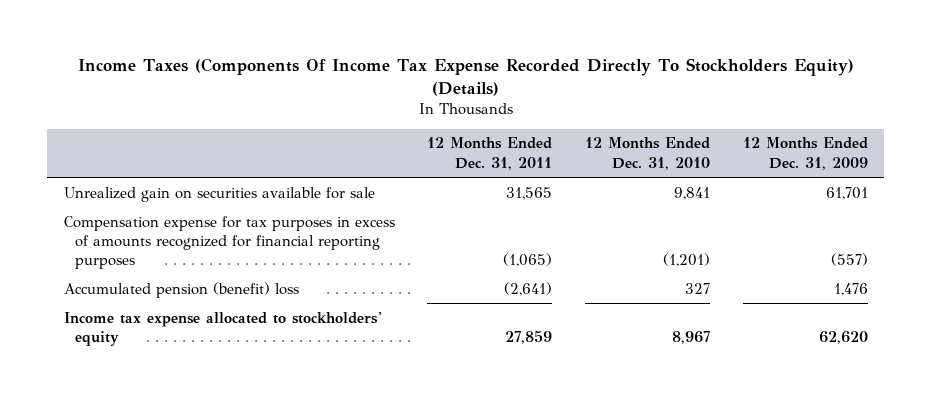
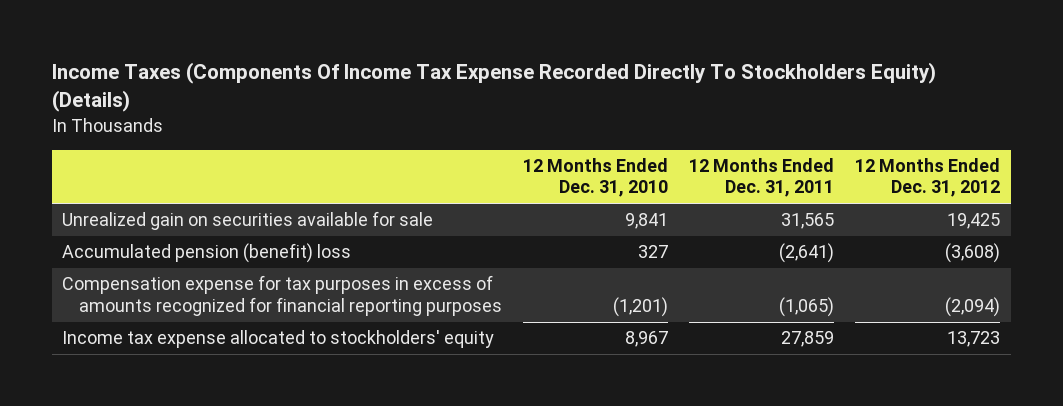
- | 12 Months Ended Dec. 31, 2011 | 12 Months Ended Dec. 31, 2010 | 12 Months Ended Dec. 31, 2009
+ | 12 Months Ended Dec. 31, 2010 | 12 Months Ended Dec. 31, 2011 | 12 Months Ended Dec. 31, 2012
moved down: Compensation expense for tax purposes in excess of amounts recognized for financial reporting purposes | (1,201) | (1,065) | (2,094)

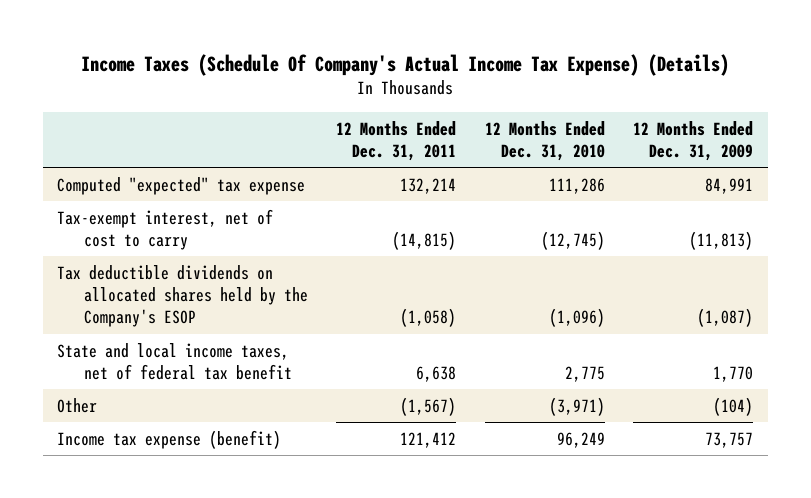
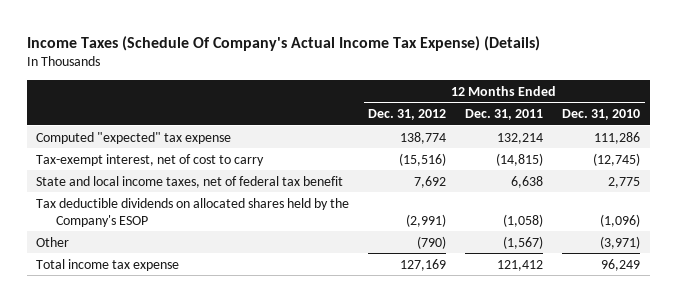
- | 12 Months Ended Dec. 31, 2011 | 12 Months Ended Dec. 31, 2010 | 12 Months Ended Dec. 31, 2009
+ | 12 Months Ended Dec. 31, 2012 | 12 Months Ended Dec. 31, 2011 | 12 Months Ended Dec. 31, 2010
moved down: Tax deductible dividends on allocated shares held by the Company's ESOP | (2,991) | (1,058) | (1,096)
- Income tax expense (benefit) | 121,412 | 96,249 | 73,757
+ Total income tax expense | 127,169 | 121,412 | 96,249

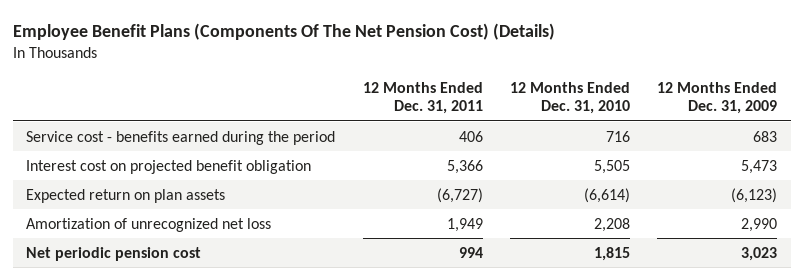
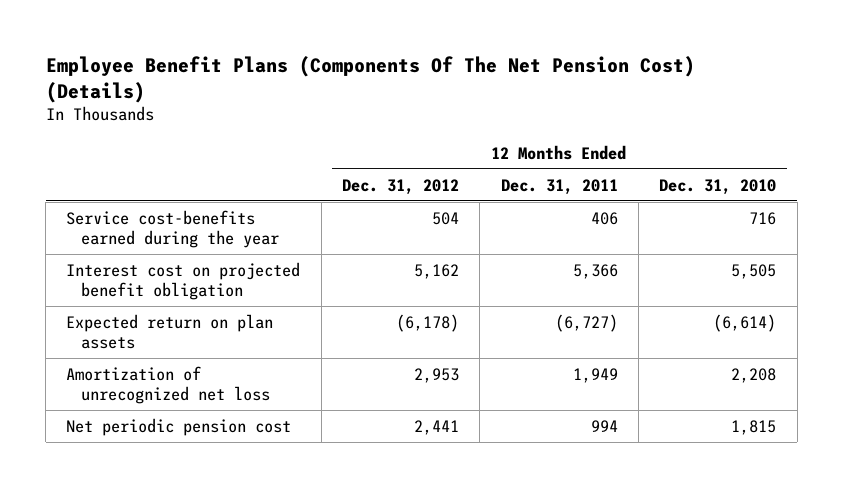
- | 12 Months Ended Dec. 31, 2011 | 12 Months Ended Dec. 31, 2010 | 12 Months Ended Dec. 31, 2009
+ | 12 Months Ended Dec. 31, 2012 | 12 Months Ended Dec. 31, 2011 | 12 Months Ended Dec. 31, 2010
- Service cost - benefits earned during the period | 406 | 716 | 683
+ Service cost-benefits earned during the year | 504 | 406 | 716

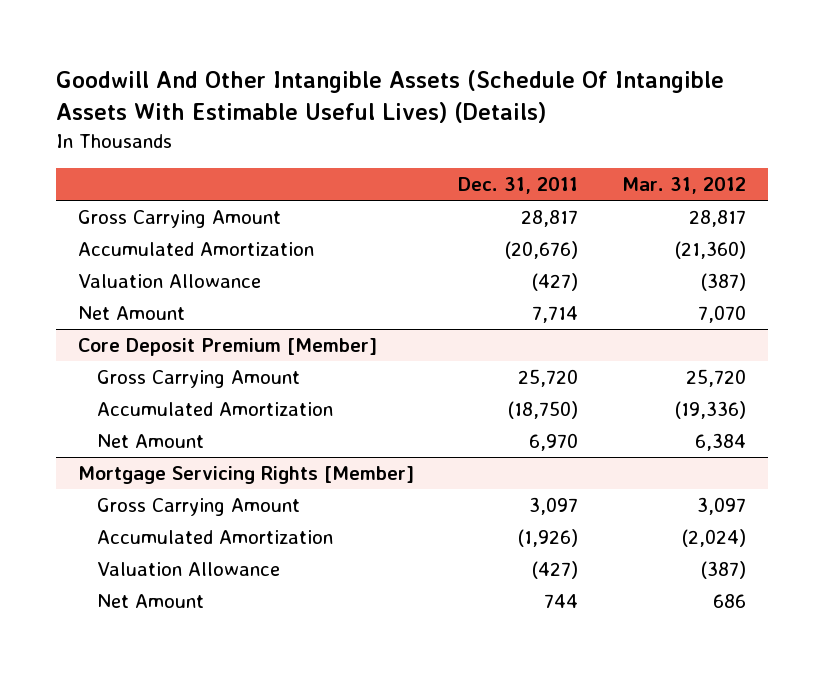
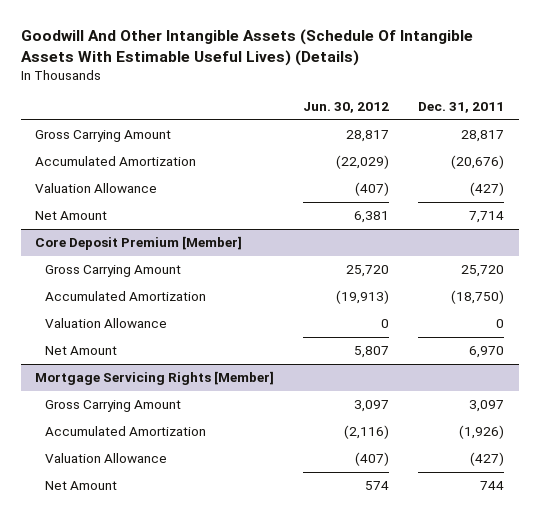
- | Dec. 31, 2011 | Mar. 31, 2012
+ | Jun. 30, 2012 | Dec. 31, 2011
@ Core Deposit Premium [Member]
+ Valuation Allowance | 0 | 0

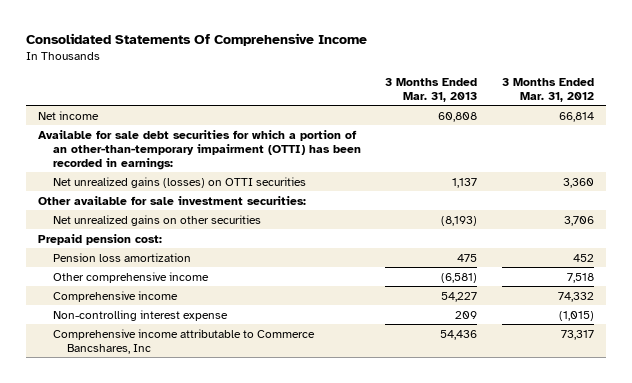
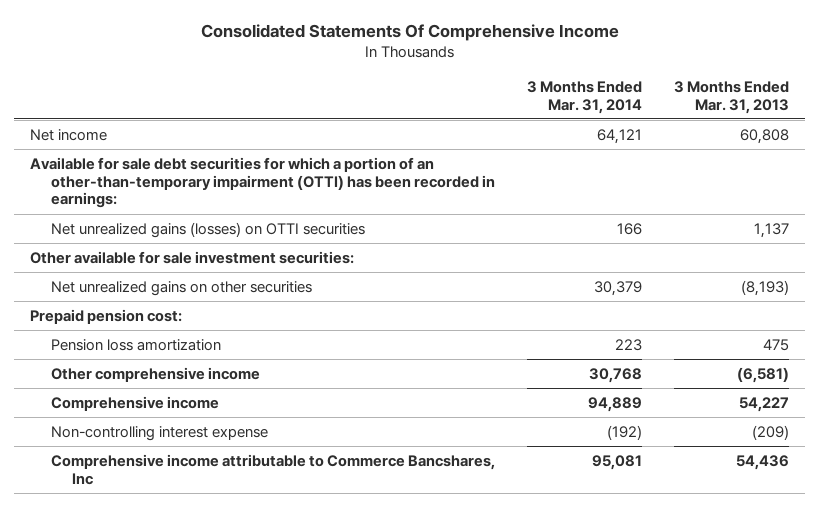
- | 3 Months Ended Mar. 31, 2013 | 3 Months Ended Mar. 31, 2012
+ | 3 Months Ended Mar. 31, 2014 | 3 Months Ended Mar. 31, 2013
- Non-controlling interest expense | 209 | (1,015)
+ Non-controlling interest expense | (192) | (209)

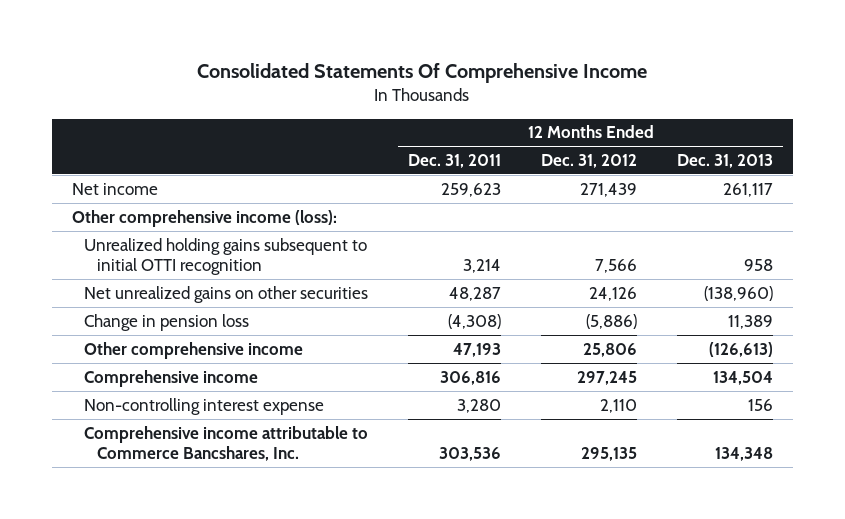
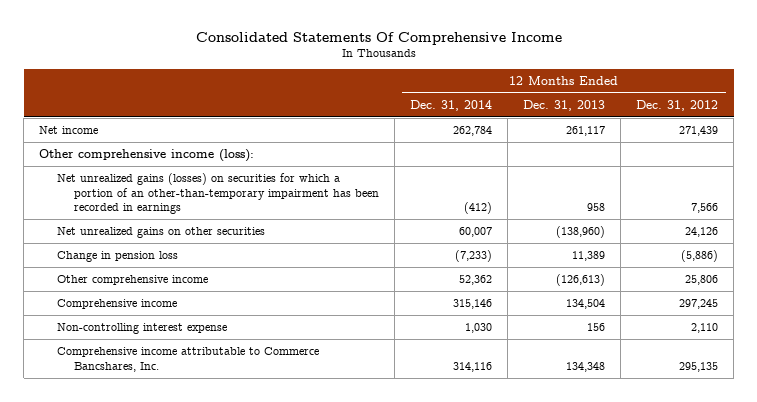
- | 12 Months Ended Dec. 31, 2011 | 12 Months Ended Dec. 31, 2012 | 12 Months Ended Dec. 31, 2013
+ | 12 Months Ended Dec. 31, 2014 | 12 Months Ended Dec. 31, 2013 | 12 Months Ended Dec. 31, 2012
- Unrealized holding gains subsequent to initial OTTI recognition | 3,214 | 7,566 | 958
+ Net unrealized gains (losses) on securities for which a portion of an other-than-temporary impairment has been recorded in earnings | (412) | 958 | 7,566

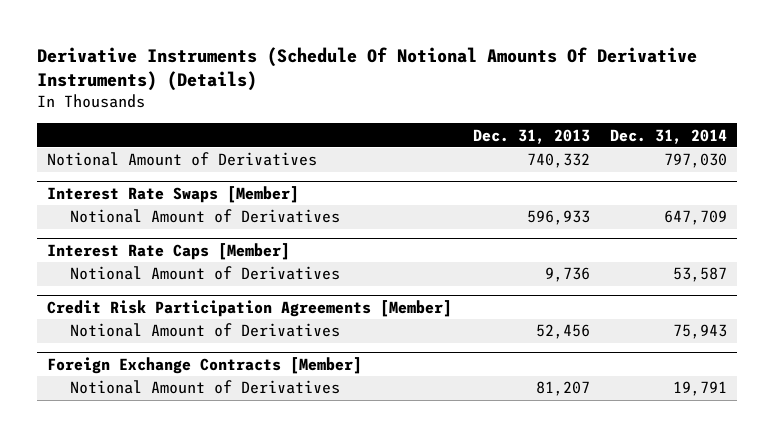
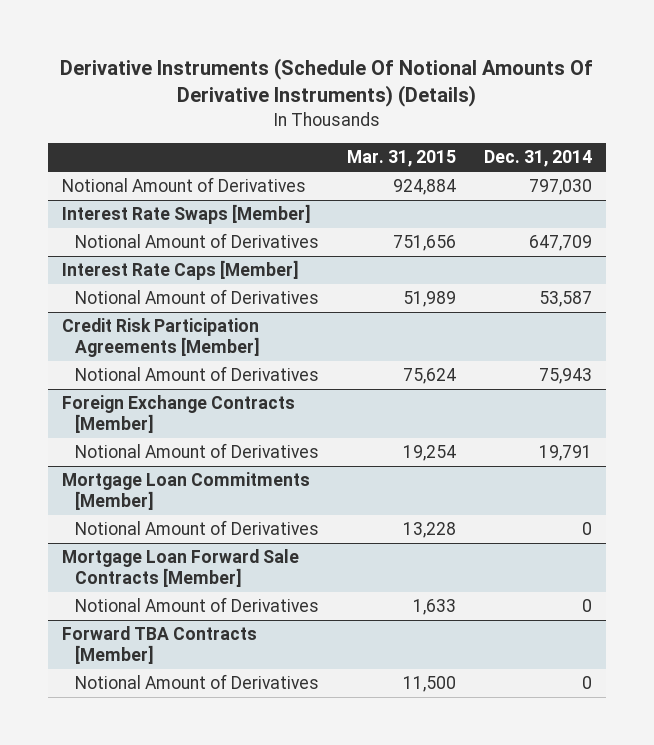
- | Dec. 31, 2013 | Dec. 31, 2014
+ | Mar. 31, 2015 | Dec. 31, 2014
+ Mortgage Loan Commitments [Member]
+ Notional Amount of Derivatives | 13,228 | 0
+ Mortgage Loan Forward Sale Contracts [Member]
+ Notional Amount of Derivatives | 1,633 | 0
+ Forward TBA Contracts [Member]
+ Notional Amount of Derivatives | 11,500 | 0

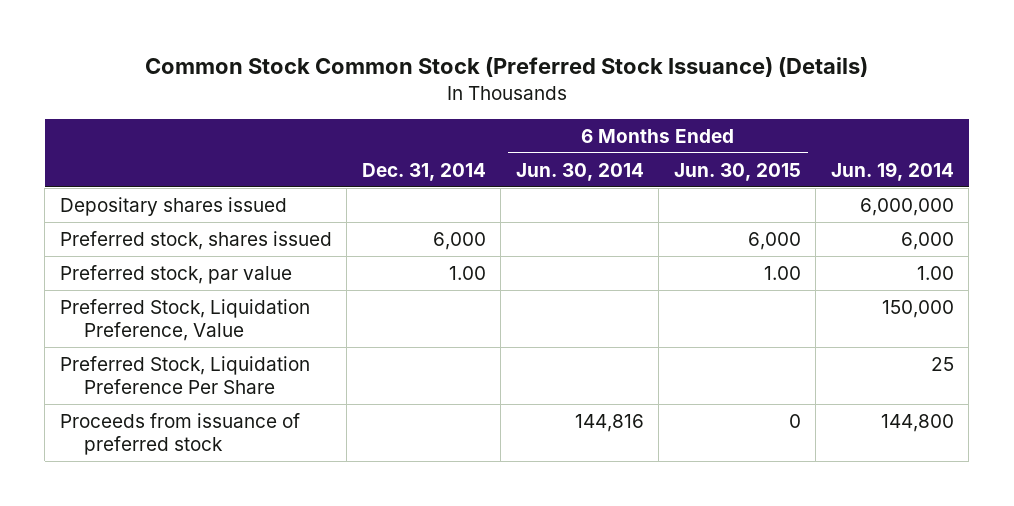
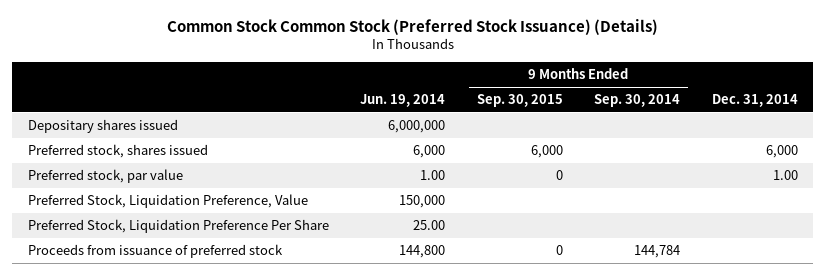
- | Dec. 31, 2014 | 6 Months Ended Jun. 30, 2014 | 6 Months Ended Jun. 30, 2015 | Jun. 19, 2014
+ | Jun. 19, 2014 | 9 Months Ended Sep. 30, 2015 | 9 Months Ended Sep. 30, 2014 | Dec. 31, 2014
- Preferred Stock, Liquidation Preference Per Share | | | | 25
+ Preferred Stock, Liquidation Preference Per Share | 25.00 | | |

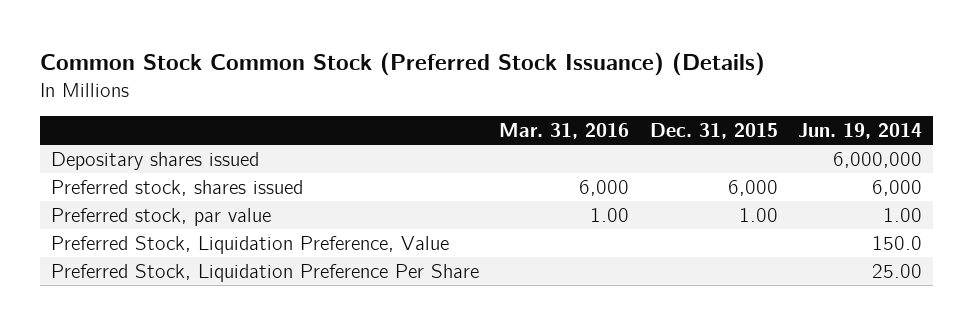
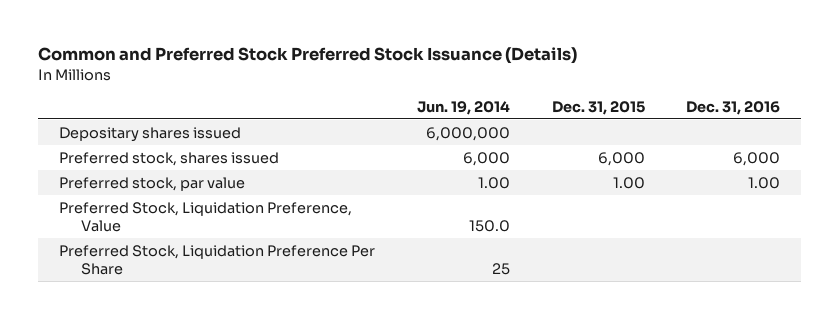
- Common Stock Common Stock (Preferred Stock Issuance) (Details)
+ Common and Preferred Stock Preferred Stock Issuance (Details)
- | Mar. 31, 2016 | Dec. 31, 2015 | Jun. 19, 2014
+ | Jun. 19, 2014 | Dec. 31, 2015 | Dec. 31, 2016
- Preferred Stock, Liquidation Preference Per Share | | | 25.00
+ Preferred Stock, Liquidation Preference Per Share | 25 | |

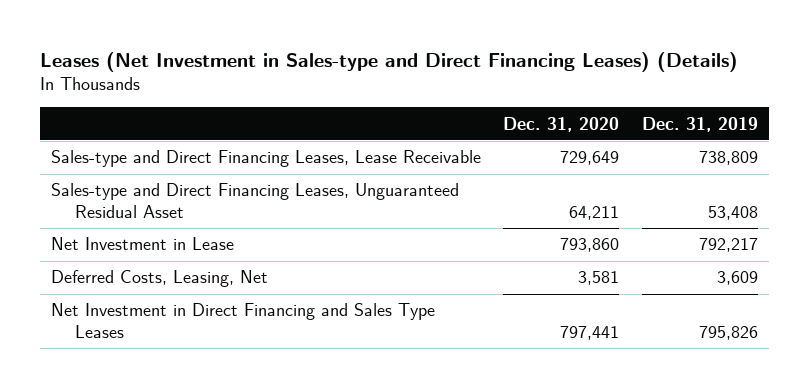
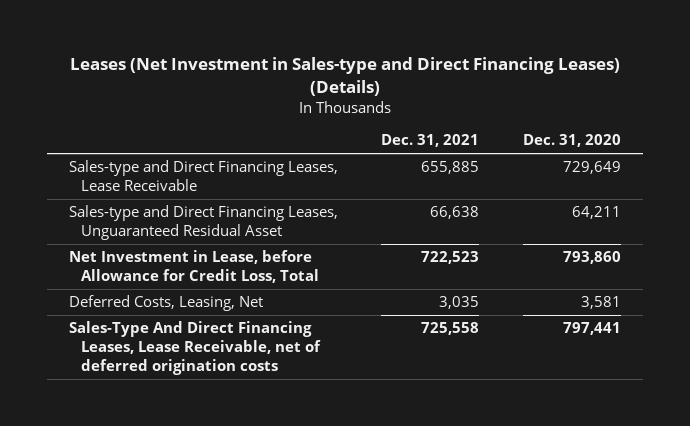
- | Dec. 31, 2020 | Dec. 31, 2019
+ | Dec. 31, 2021 | Dec. 31, 2020
- Net Investment in Lease | 793,860 | 792,217
+ Net Investment in Lease, before Allowance for Credit Loss, Total | 722,523 | 793,860
- Net Investment in Direct Financing and Sales Type Leases | 797,441 | 795,826
+ Sales-Type And Direct Financing Leases, Lease Receivable, net of deferred origination costs | 725,558 | 797,441

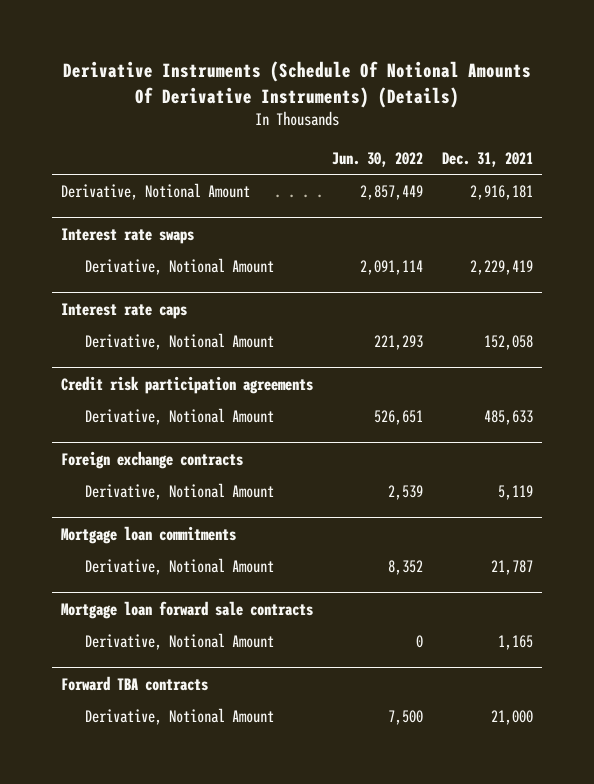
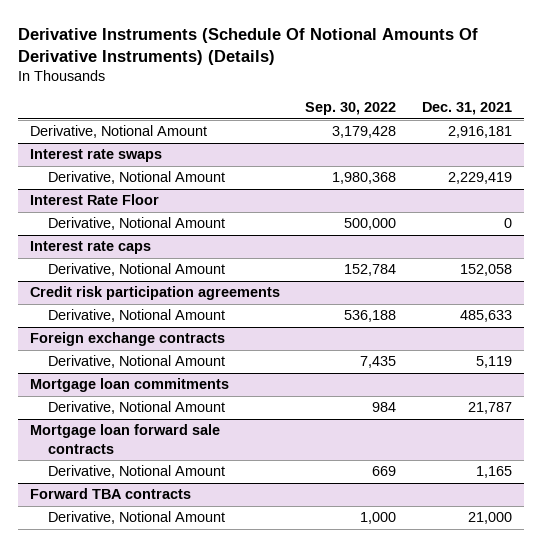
- | Jun. 30, 2022 | Dec. 31, 2021
+ | Sep. 30, 2022 | Dec. 31, 2021
+ Interest Rate Floor
+ Derivative, Notional Amount | 500,000 | 0

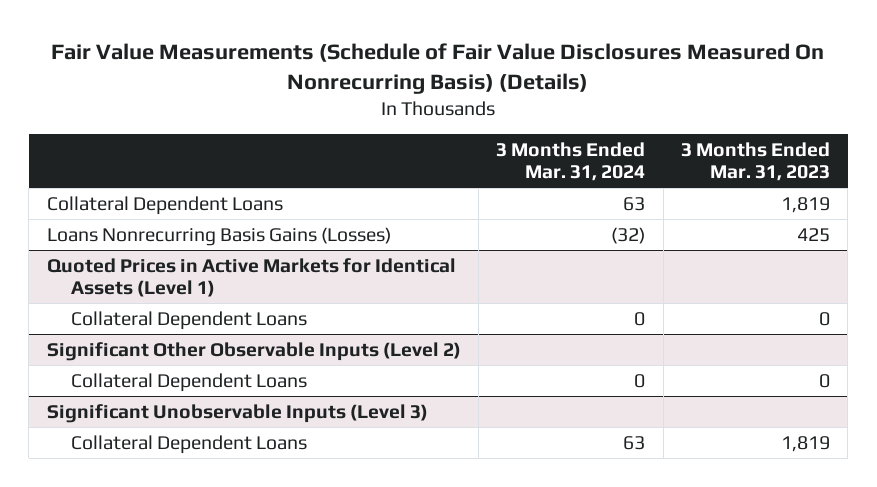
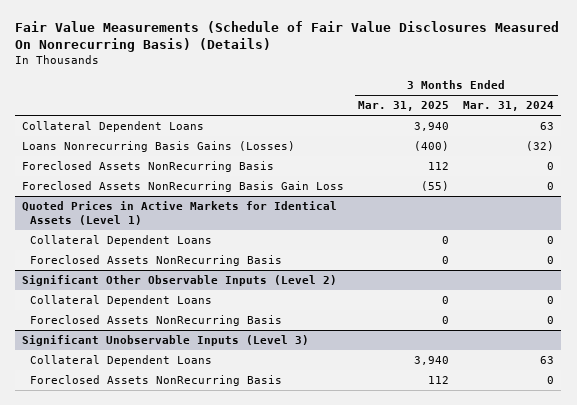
- | 3 Months Ended Mar. 31, 2024 | 3 Months Ended Mar. 31, 2023
+ | 3 Months Ended Mar. 31, 2025 | 3 Months Ended Mar. 31, 2024
+ Foreclosed Assets NonRecurring Basis | 112 | 0
+ Foreclosed Assets NonRecurring Basis Gain Loss | (55) | 0
@ Quoted Prices in Active Markets for Identical Assets (Level 1)
+ Foreclosed Assets NonRecurring Basis | 0 | 0
@ Significant Other Observable Inputs (Level 2)
+ Foreclosed Assets NonRecurring Basis | 0 | 0
@ Significant Unobservable Inputs (Level 3)
+ Foreclosed Assets NonRecurring Basis | 112 | 0

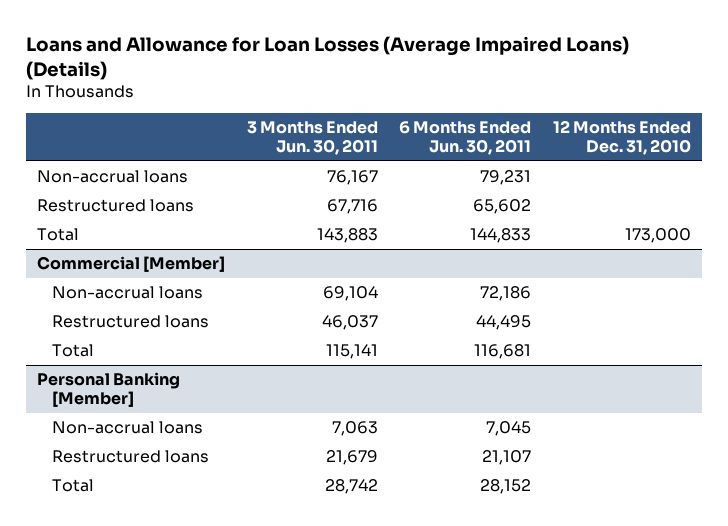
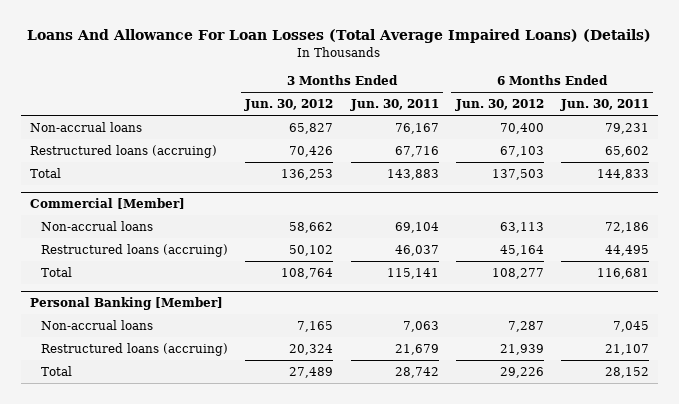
- Loans and Allowance for Loan Losses (Average Impaired Loans) (Details)
+ Loans And Allowance For Loan Losses (Total Average Impaired Loans) (Details)
- | 3 Months Ended Jun. 30, 2011 | 6 Months Ended Jun. 30, 2011 | 12 Months Ended Dec. 31, 2010
+ | 3 Months Ended Jun. 30, 2012 | 3 Months Ended Jun. 30, 2011 | 6 Months Ended Jun. 30, 2012 | 6 Months Ended Jun. 30, 2011
- Restructured loans | 67,716 | 65,602 |
+ Restructured loans (accruing) | 70,426 | 67,716 | 67,103 | 65,602
@ Commercial [Member]
- Restructured loans | 46,037 | 44,495 |
+ Restructured loans (accruing) | 50,102 | 46,037 | 45,164 | 44,495
@ Personal Banking [Member]
- Restructured loans | 21,679 | 21,107 |
+ Restructured loans (accruing) | 20,324 | 21,679 | 21,939 | 21,107

